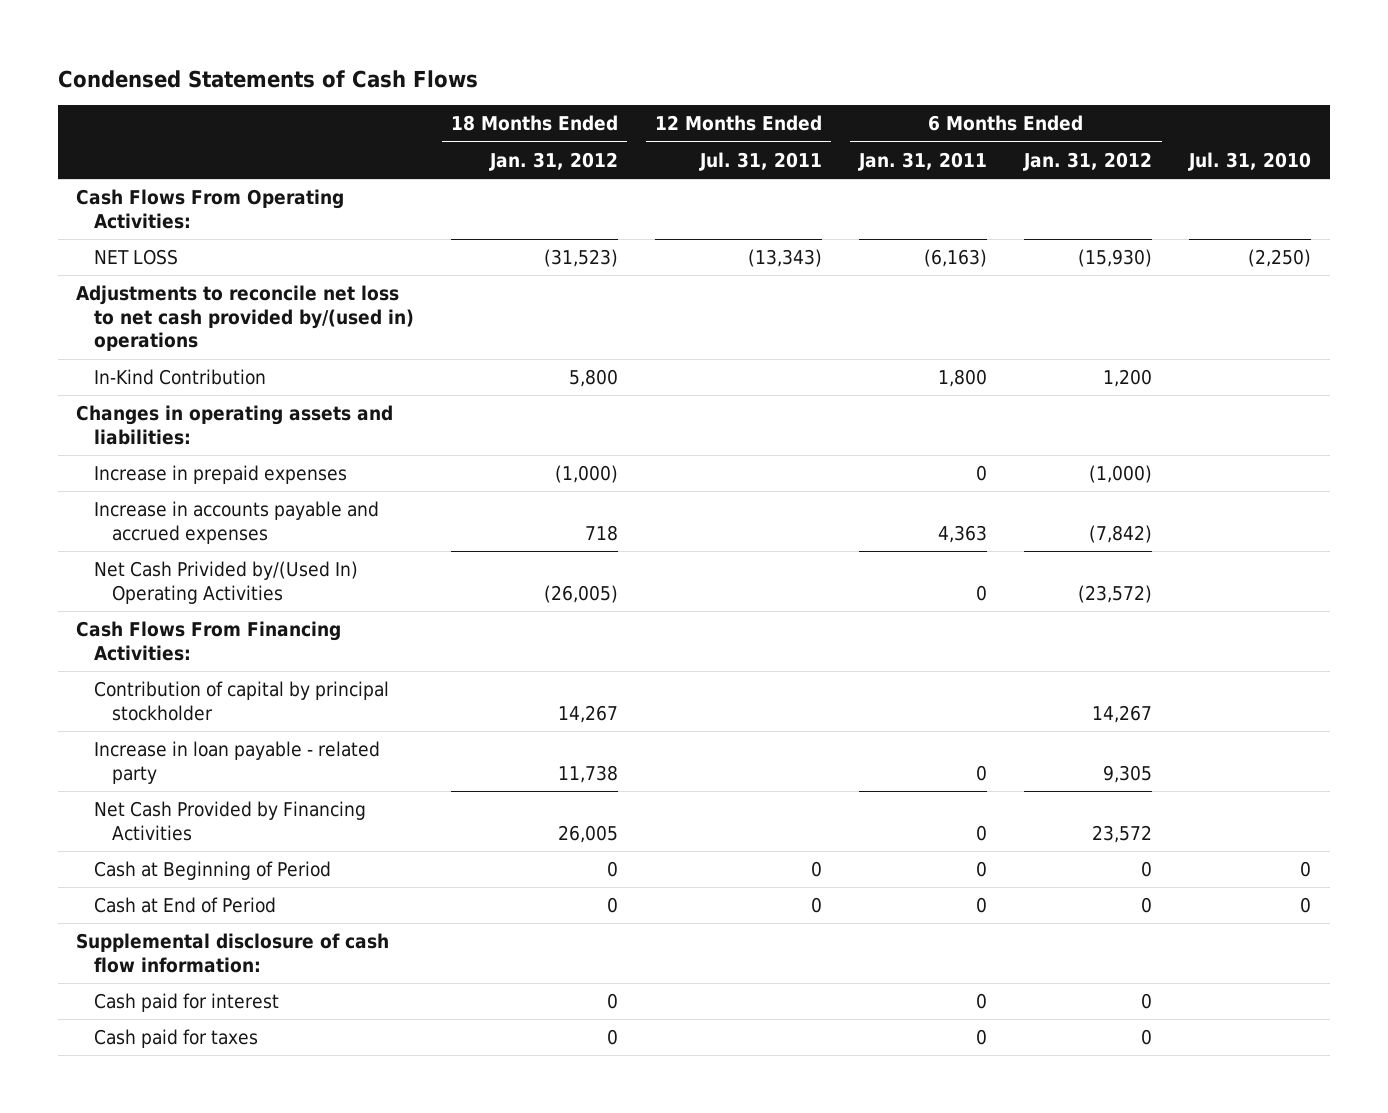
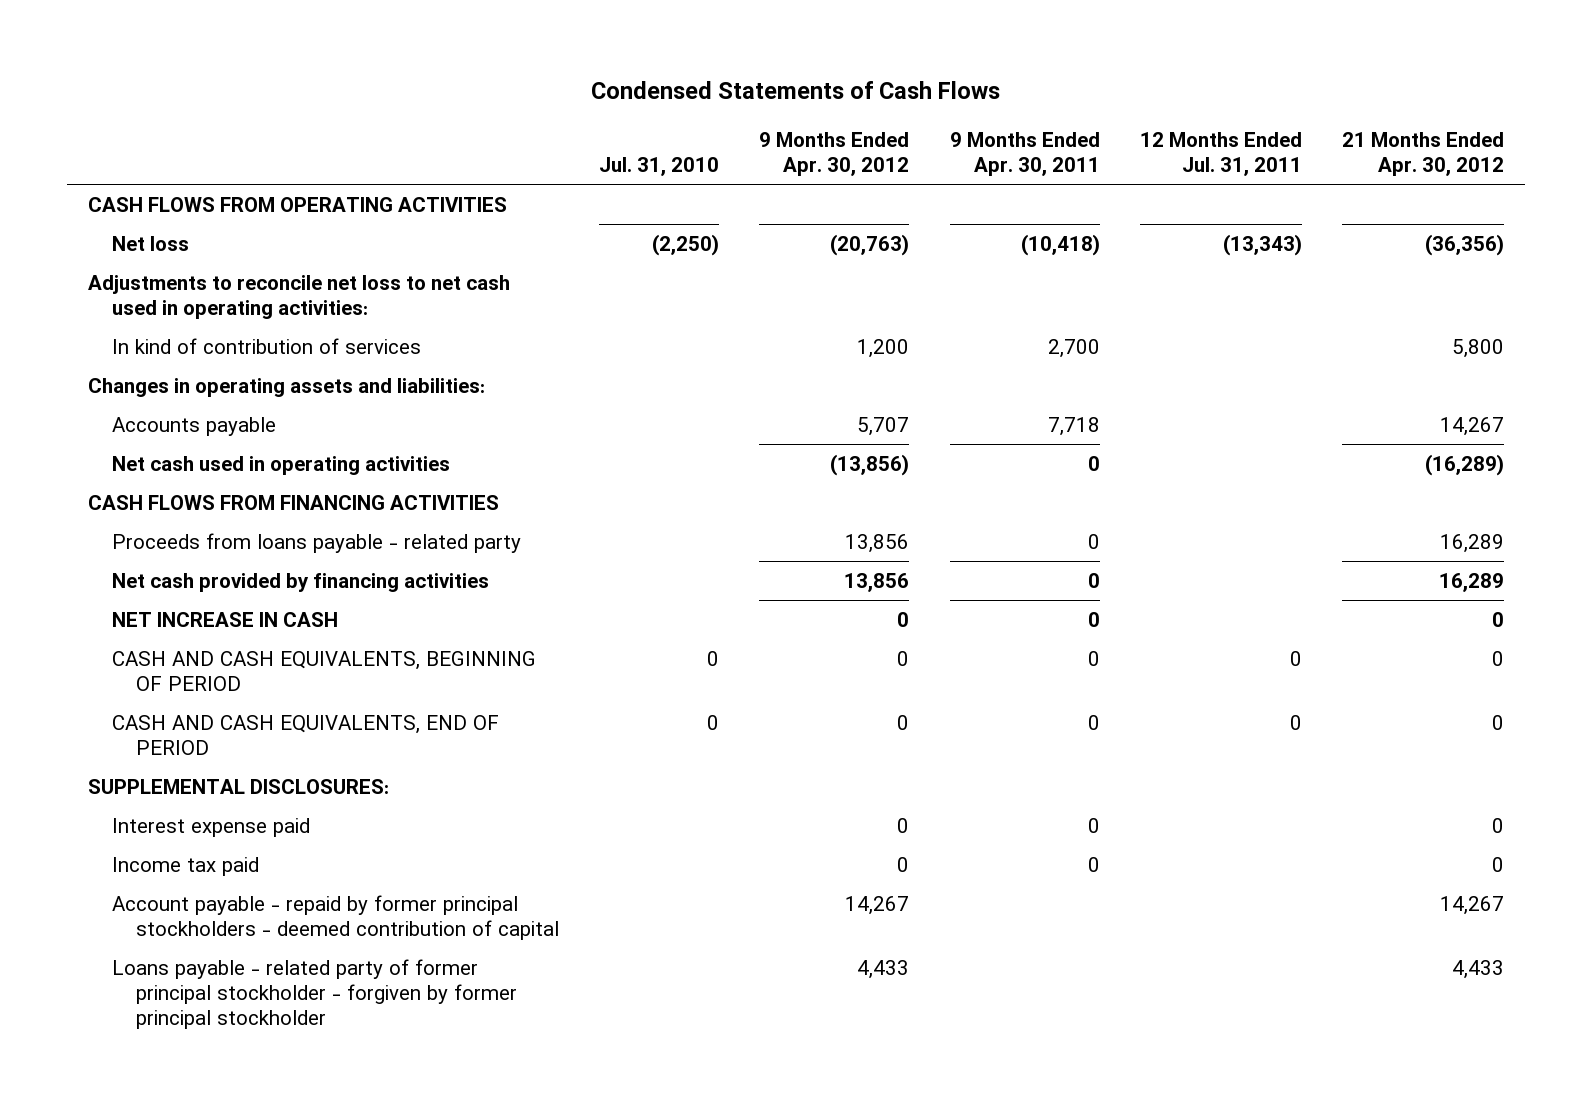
- | 18 Months Ended Jan. 31, 2012 | 12 Months Ended Jul. 31, 2011 | 6 Months Ended Jan. 31, 2011 | 6 Months Ended Jan. 31, 2012 | Jul. 31, 2010
+ | Jul. 31, 2010 | 9 Months Ended Apr. 30, 2012 | 9 Months Ended Apr. 30, 2011 | 12 Months Ended Jul. 31, 2011 | 21 Months Ended Apr. 30, 2012
- Cash Flows From Operating Activities:
- NET LOSS | (31,523) | (13,343) | (6,163) | (15,930) | (2,250)
- Adjustments to reconcile net loss to net cash provided by/(used in) operations
- In-Kind Contribution | 5,800 | | 1,800 | 1,200 |
+ CASH FLOWS FROM OPERATING ACTIVITIES
+ Net loss | (2,250) | (20,763) | (10,418) | (13,343) | (36,356)
+ Adjustments to reconcile net loss to net cash used in operating activities:
+ In kind of contribution of services | | 1,200 | 2,700 | | 5,800
- Increase in prepaid expenses | (1,000) | | 0 | (1,000) |
- Increase in accounts payable and accrued expenses | 718 | | 4,363 | (7,842) |
- Net Cash Privided by/(Used In) Operating Activities | (26,005) | | 0 | (23,572) |
- Cash Flows From Financing Activities:
- Contribution of capital by principal stockholder | 14,267 | | | 14,267 |
- Increase in loan payable - related party | 11,738 | | 0 | 9,305 |
- Net Cash Provided by Financing Activities | 26,005 | | 0 | 23,572 |
- Cash at Beginning of Period | 0 | 0 | 0 | 0 | 0
- Cash at End of Period | 0 | 0 | 0 | 0 | 0
- Supplemental disclosure of cash flow information:
- Cash paid for interest | 0 | | 0 | 0 |
- Cash paid for taxes | 0 | | 0 | 0 |
+ Accounts payable | | 5,707 | 7,718 | | 14,267
+ Net cash used in operating activities | | (13,856) | 0 | | (16,289)
+ CASH FLOWS FROM FINANCING ACTIVITIES
+ Proceeds from loans payable - related party | | 13,856 | 0 | | 16,289
+ Net cash provided by financing activities | | 13,856 | 0 | | 16,289
+ NET INCREASE IN CASH | | 0 | 0 | | 0
+ CASH AND CASH EQUIVALENTS, BEGINNING OF PERIOD | 0 | 0 | 0 | 0 | 0
+ CASH AND CASH EQUIVALENTS, END OF PERIOD | 0 | 0 | 0 | 0 | 0
+ SUPPLEMENTAL DISCLOSURES:
+ Interest expense paid | | 0 | 0 | | 0
+ Income tax paid | | 0 | 0 | | 0
+ Account payable - repaid by former principal stockholders - deemed contribution of capital | | 14,267 | | | 14,267
+ Loans payable - related party of former principal stockholder - forgiven by former principal stockholder | | 4,433 | | | 4,433

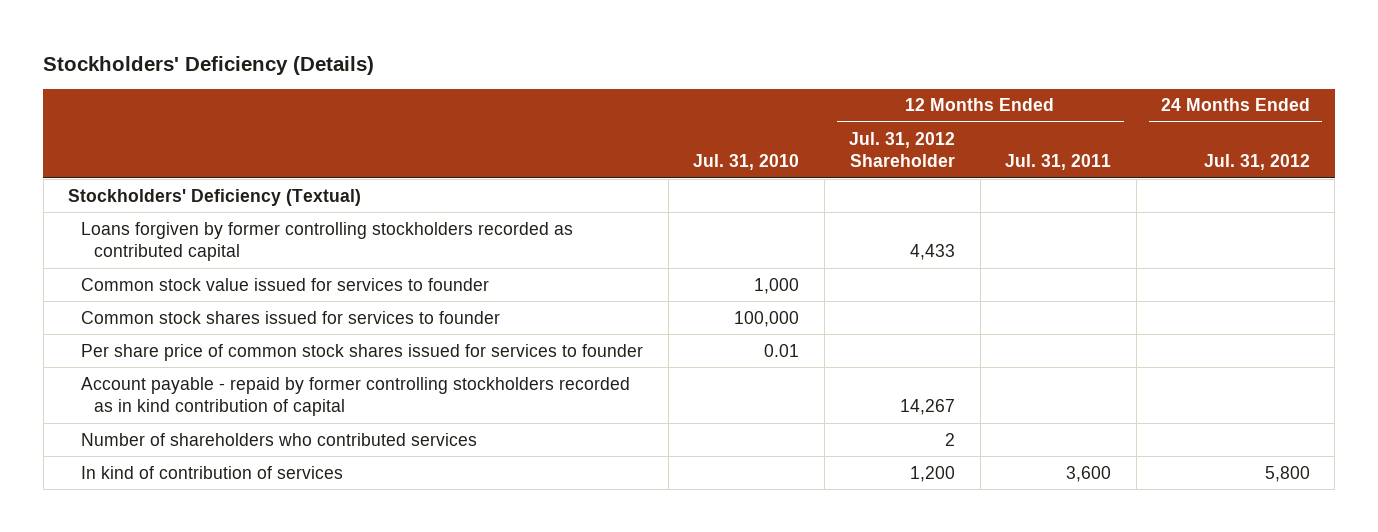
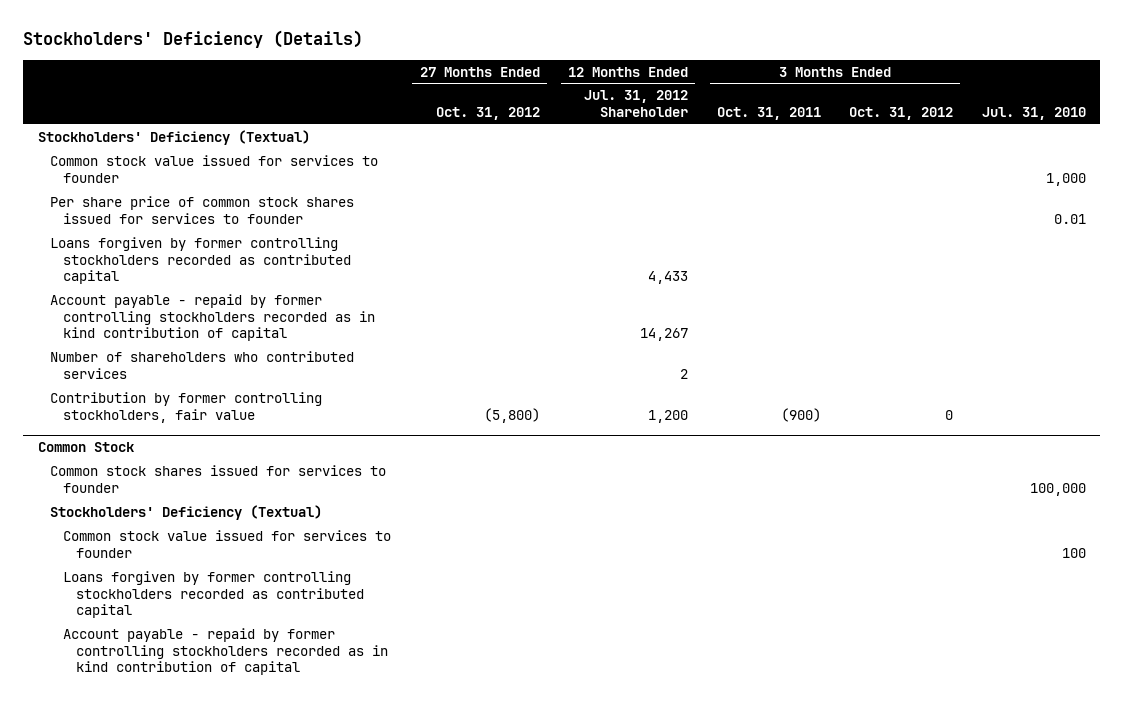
- | Jul. 31, 2010 | 12 Months Ended Jul. 31, 2012 Shareholder | 12 Months Ended Jul. 31, 2011 | 24 Months Ended Jul. 31, 2012
+ | 27 Months Ended Oct. 31, 2012 | 12 Months Ended Jul. 31, 2012 Shareholder | 3 Months Ended Oct. 31, 2011 | 3 Months Ended Oct. 31, 2012 | Jul. 31, 2010
- Common stock shares issued for services to founder | 100,000 | | |
moved down: Loans forgiven by former controlling stockholders recorded as contributed capital | | 4,433 | | |
- In kind of contribution of services | | 1,200 | 3,600 | 5,800
+ Contribution by former controlling stockholders, fair value | (5,800) | 1,200 | (900) | 0 |
+ Common Stock
+ Common stock shares issued for services to founder | | | | | 100,000
+ Stockholders' Deficiency (Textual)
+ Common stock value issued for services to founder | | | | | 100
+ Loans forgiven by former controlling stockholders recorded as contributed capital
+ Account payable - repaid by former controlling stockholders recorded as in kind contribution of capital

